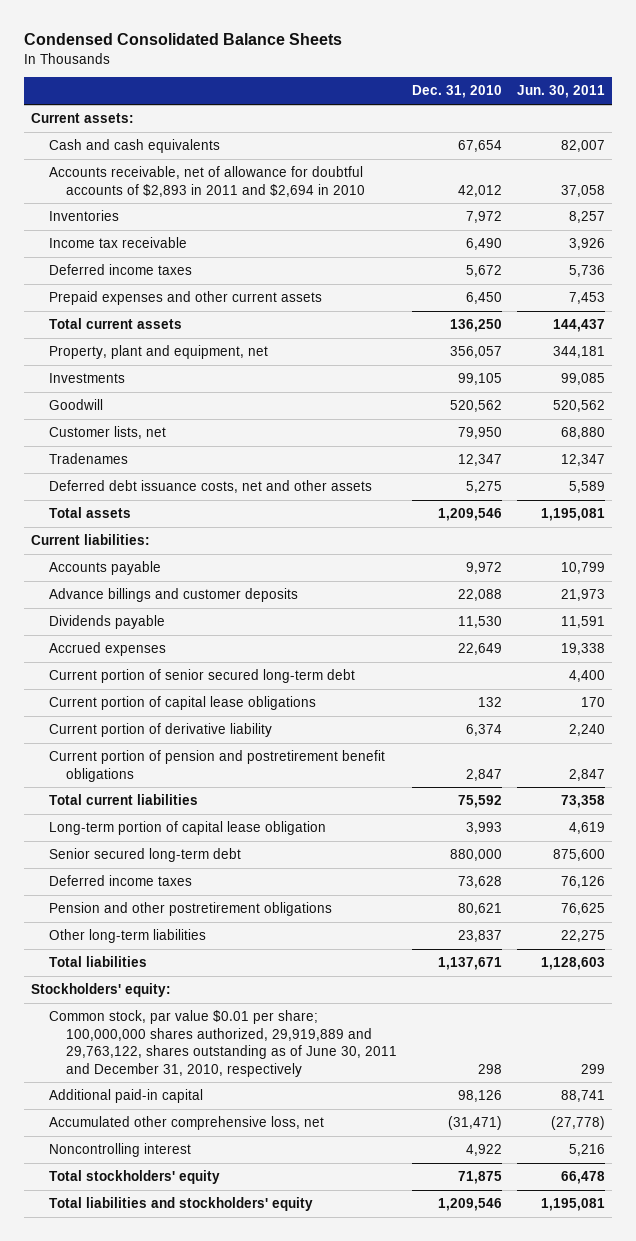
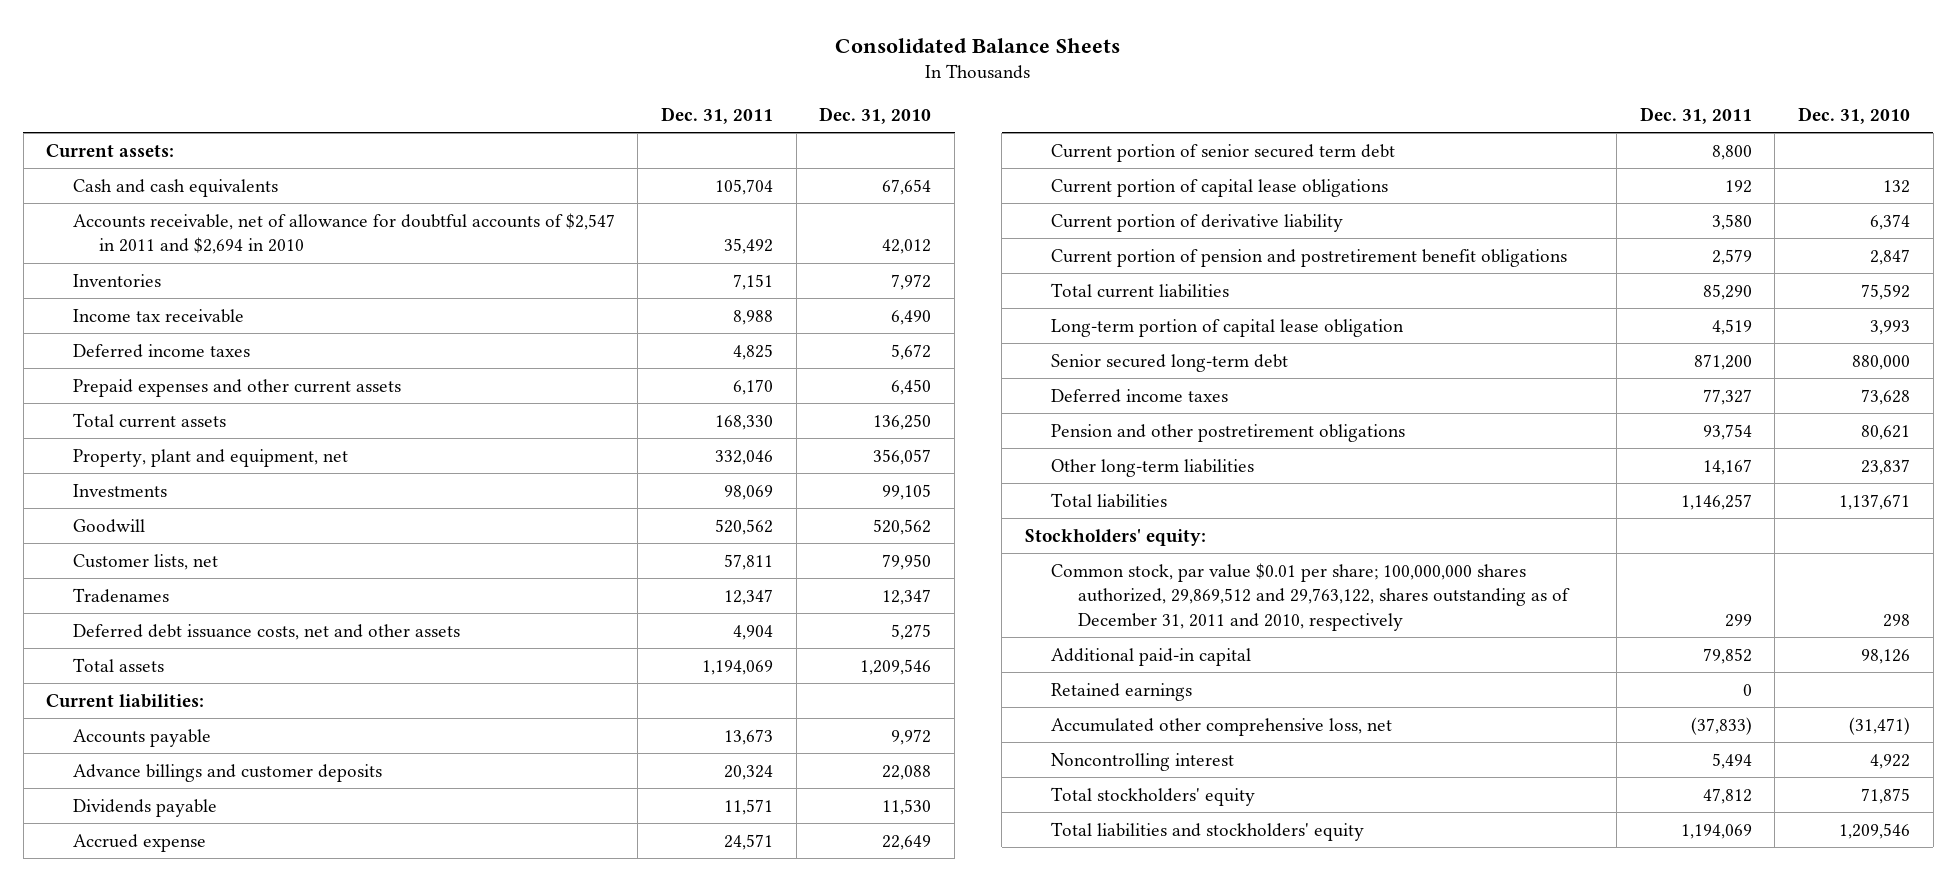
- Condensed Consolidated Balance Sheets
+ Consolidated Balance Sheets
- | Dec. 31, 2010 | Jun. 30, 2011
+ | Dec. 31, 2011 | Dec. 31, 2010
- Accounts receivable, net of allowance for doubtful accounts of $2,893 in 2011 and $2,694 in 2010 | 42,012 | 37,058
+ Accounts receivable, net of allowance for doubtful accounts of $2,547 in 2011 and $2,694 in 2010 | 35,492 | 42,012
- Accrued expenses | 22,649 | 19,338
- Current portion of senior secured long-term debt | | 4,400
+ Accrued expense | 24,571 | 22,649
+ Current portion of senior secured term debt | 8,800 |
- Common stock, par value $0.01 per share; 100,000,000 shares authorized, 29,919,889 and 29,763,122, shares outstanding as of June 30, 2011 and December 31, 2010, respectively | 298 | 299
+ Common stock, par value $0.01 per share; 100,000,000 shares authorized, 29,869,512 and 29,763,122, shares outstanding as of December 31, 2011 and 2010, respectively | 299 | 298
+ Retained earnings | 0 |

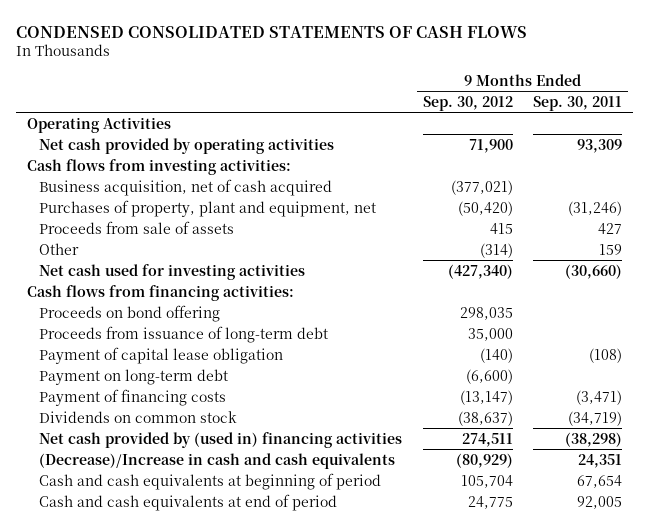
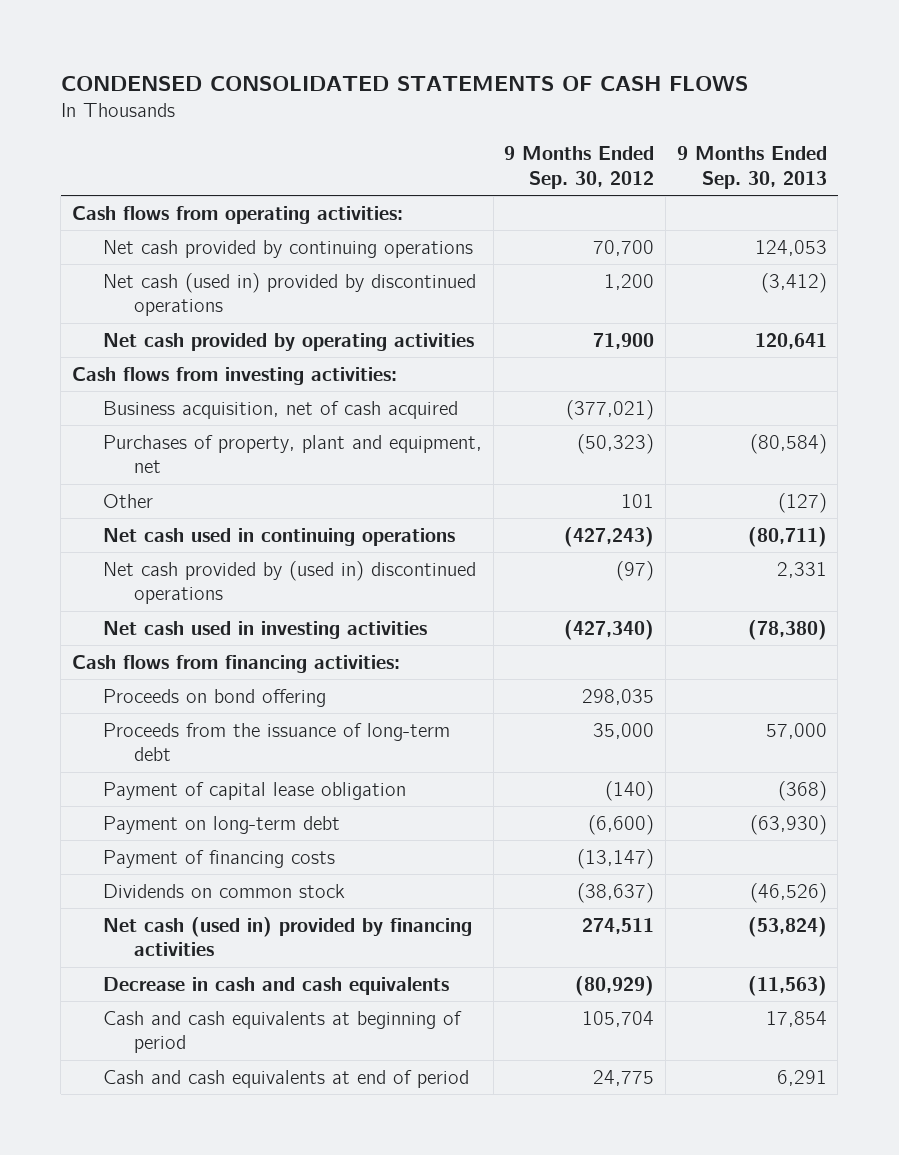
- | 9 Months Ended Sep. 30, 2012 | 9 Months Ended Sep. 30, 2011
+ | 9 Months Ended Sep. 30, 2012 | 9 Months Ended Sep. 30, 2013
- Operating Activities
+ Cash flows from operating activities:
+ Net cash provided by continuing operations | 70,700 | 124,053
+ Net cash (used in) provided by discontinued operations | 1,200 | (3,412)
- Purchases of property, plant and equipment, net | (50,420) | (31,246)
- Proceeds from sale of assets | 415 | 427
- Other | (314) | 159
- Net cash used for investing activities | (427,340) | (30,660)
+ Purchases of property, plant and equipment, net | (50,323) | (80,584)
+ Other | 101 | (127)
+ Net cash used in continuing operations | (427,243) | (80,711)
+ Net cash provided by (used in) discontinued operations | (97) | 2,331
+ Net cash used in investing activities | (427,340) | (78,380)
- Proceeds from issuance of long-term debt | 35,000 |
+ Proceeds from the issuance of long-term debt | 35,000 | 57,000
- Net cash provided by (used in) financing activities | 274,511 | (38,298)
- (Decrease)/Increase in cash and cash equivalents | (80,929) | 24,351
+ Net cash (used in) provided by financing activities | 274,511 | (53,824)
+ Decrease in cash and cash equivalents | (80,929) | (11,563)

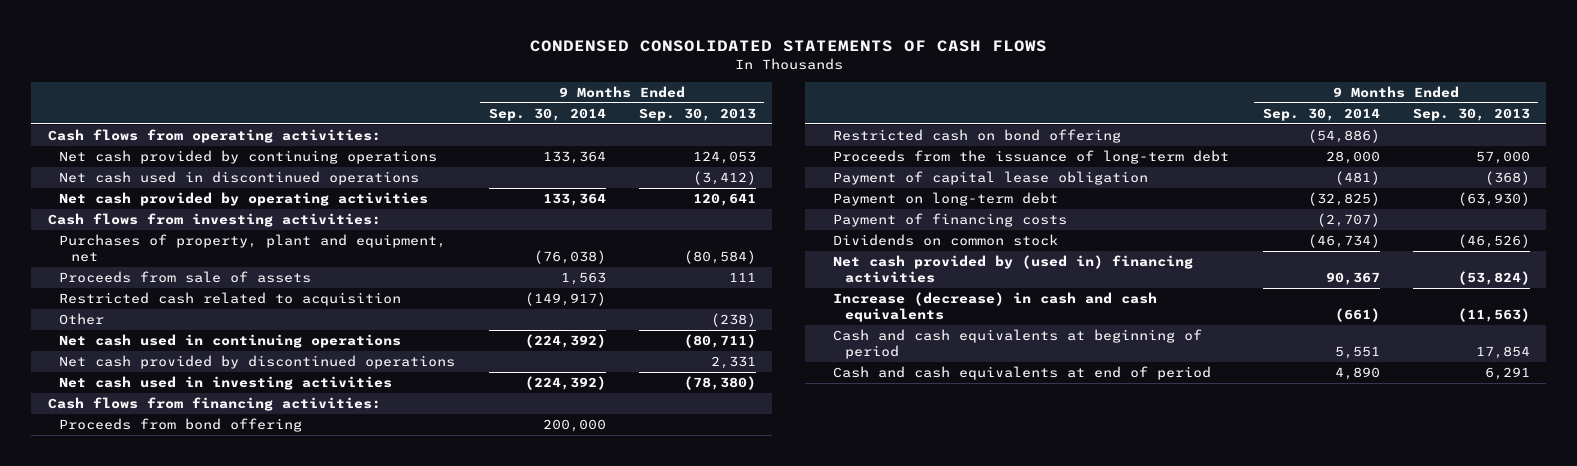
- | 9 Months Ended Sep. 30, 2012 | 9 Months Ended Sep. 30, 2013
+ | 9 Months Ended Sep. 30, 2014 | 9 Months Ended Sep. 30, 2013
- Net cash (used in) provided by discontinued operations | 1,200 | (3,412)
+ Net cash used in discontinued operations | | (3,412)
- Business acquisition, net of cash acquired | (377,021) |
- Other | 101 | (127)
+ Proceeds from sale of assets | 1,563 | 111
+ Restricted cash related to acquisition | (149,917) |
+ Other | | (238)
- Net cash provided by (used in) discontinued operations | (97) | 2,331
+ Net cash provided by discontinued operations | | 2,331
- Proceeds on bond offering | 298,035 |
+ Proceeds from bond offering | 200,000 |
+ Restricted cash on bond offering | (54,886) |
- Net cash (used in) provided by financing activities | 274,511 | (53,824)
- Decrease in cash and cash equivalents | (80,929) | (11,563)
+ Net cash provided by (used in) financing activities | 90,367 | (53,824)
+ Increase (decrease) in cash and cash equivalents | (661) | (11,563)

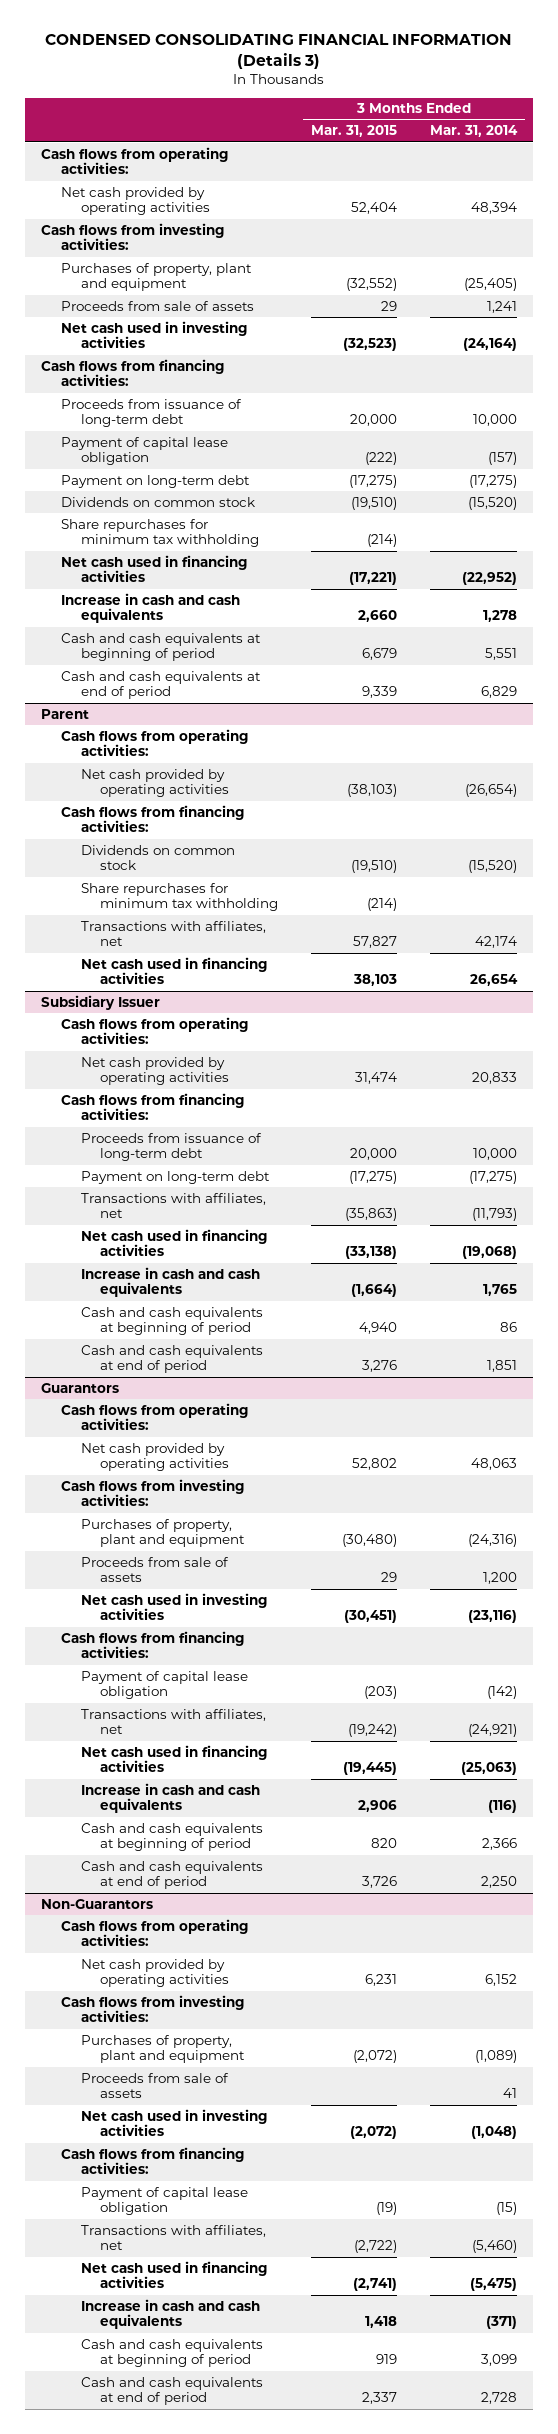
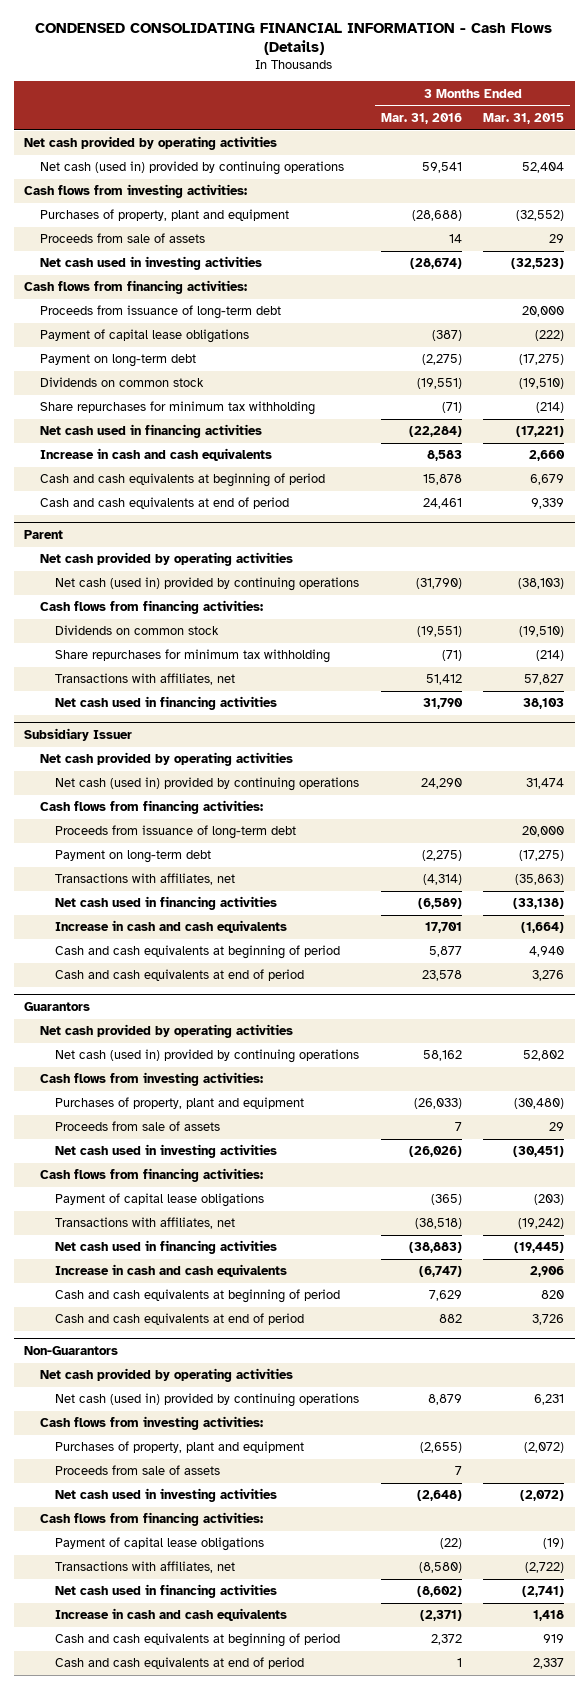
- CONDENSED CONSOLIDATING FINANCIAL INFORMATION (Details 3)
+ CONDENSED CONSOLIDATING FINANCIAL INFORMATION - Cash Flows (Details)
- | 3 Months Ended Mar. 31, 2015 | 3 Months Ended Mar. 31, 2014
+ | 3 Months Ended Mar. 31, 2016 | 3 Months Ended Mar. 31, 2015
- Cash flows from operating activities:
- Net cash provided by operating activities | 52,404 | 48,394
+ Net cash provided by operating activities
+ Net cash (used in) provided by continuing operations | 59,541 | 52,404
- Payment of capital lease obligation | (222) | (157)
+ Payment of capital lease obligations | (387) | (222)
@ Parent
- Cash flows from operating activities:
- Net cash provided by operating activities | (38,103) | (26,654)
+ Net cash provided by operating activities
+ Net cash (used in) provided by continuing operations | (31,790) | (38,103)
@ Subsidiary Issuer
- Cash flows from operating activities:
- Net cash provided by operating activities | 31,474 | 20,833
+ Net cash provided by operating activities
+ Net cash (used in) provided by continuing operations | 24,290 | 31,474
@ Guarantors
- Cash flows from operating activities:
- Net cash provided by operating activities | 52,802 | 48,063
+ Net cash provided by operating activities
+ Net cash (used in) provided by continuing operations | 58,162 | 52,802
- Payment of capital lease obligation | (203) | (142)
+ Payment of capital lease obligations | (365) | (203)
@ Non-Guarantors
- Cash flows from operating activities:
- Net cash provided by operating activities | 6,231 | 6,152
+ Net cash provided by operating activities
+ Net cash (used in) provided by continuing operations | 8,879 | 6,231
- Payment of capital lease obligation | (19) | (15)
+ Payment of capital lease obligations | (22) | (19)

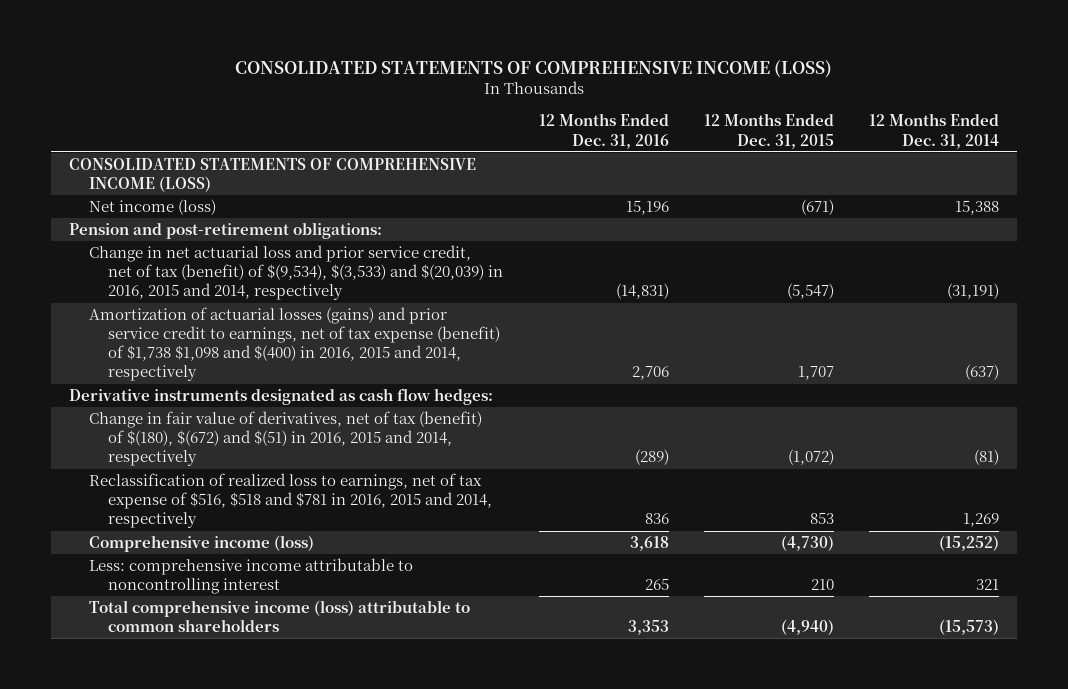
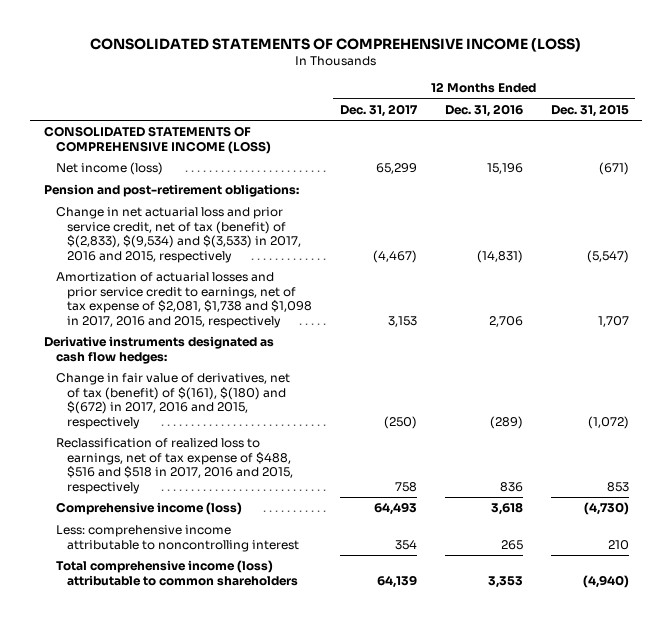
- | 12 Months Ended Dec. 31, 2016 | 12 Months Ended Dec. 31, 2015 | 12 Months Ended Dec. 31, 2014
+ | 12 Months Ended Dec. 31, 2017 | 12 Months Ended Dec. 31, 2016 | 12 Months Ended Dec. 31, 2015
- Change in net actuarial loss and prior service credit, net of tax (benefit) of $(9,534), $(3,533) and $(20,039) in 2016, 2015 and 2014, respectively | (14,831) | (5,547) | (31,191)
- Amortization of actuarial losses (gains) and prior service credit to earnings, net of tax expense (benefit) of $1,738 $1,098 and $(400) in 2016, 2015 and 2014, respectively | 2,706 | 1,707 | (637)
+ Change in net actuarial loss and prior service credit, net of tax (benefit) of $(2,833), $(9,534) and $(3,533) in 2017, 2016 and 2015, respectively | (4,467) | (14,831) | (5,547)
+ Amortization of actuarial losses and prior service credit to earnings, net of tax expense of $2,081, $1,738 and $1,098 in 2017, 2016 and 2015, respectively | 3,153 | 2,706 | 1,707
- Change in fair value of derivatives, net of tax (benefit) of $(180), $(672) and $(51) in 2016, 2015 and 2014, respectively | (289) | (1,072) | (81)
- Reclassification of realized loss to earnings, net of tax expense of $516, $518 and $781 in 2016, 2015 and 2014, respectively | 836 | 853 | 1,269
+ Change in fair value of derivatives, net of tax (benefit) of $(161), $(180) and $(672) in 2017, 2016 and 2015, respectively | (250) | (289) | (1,072)
+ Reclassification of realized loss to earnings, net of tax expense of $488, $516 and $518 in 2017, 2016 and 2015, respectively | 758 | 836 | 853

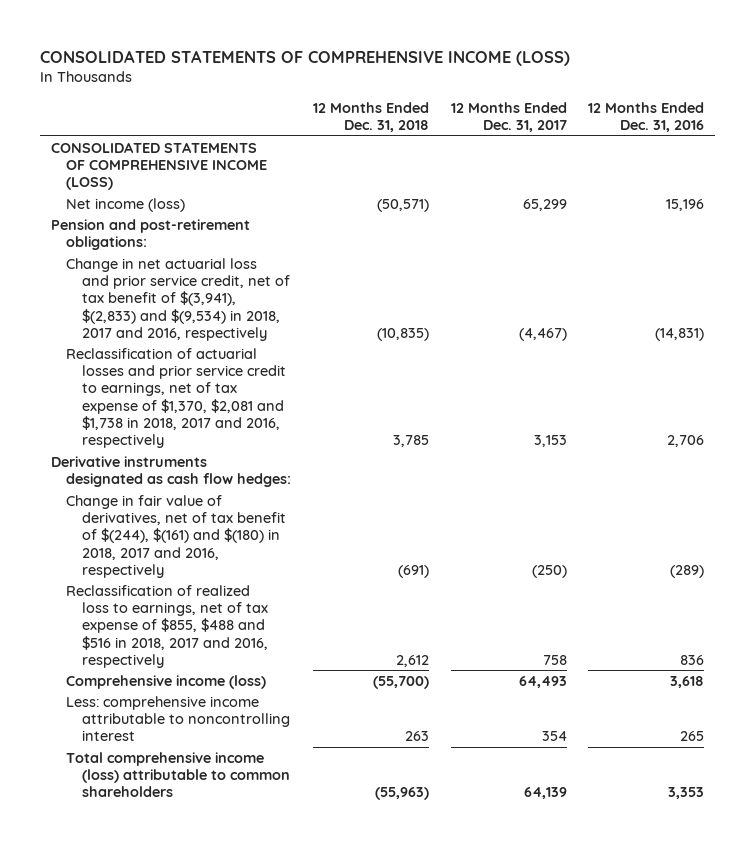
- | 12 Months Ended Dec. 31, 2017 | 12 Months Ended Dec. 31, 2016 | 12 Months Ended Dec. 31, 2015
+ | 12 Months Ended Dec. 31, 2018 | 12 Months Ended Dec. 31, 2017 | 12 Months Ended Dec. 31, 2016
- Change in net actuarial loss and prior service credit, net of tax (benefit) of $(2,833), $(9,534) and $(3,533) in 2017, 2016 and 2015, respectively | (4,467) | (14,831) | (5,547)
- Amortization of actuarial losses and prior service credit to earnings, net of tax expense of $2,081, $1,738 and $1,098 in 2017, 2016 and 2015, respectively | 3,153 | 2,706 | 1,707
+ Change in net actuarial loss and prior service credit, net of tax benefit of $(3,941), $(2,833) and $(9,534) in 2018, 2017 and 2016, respectively | (10,835) | (4,467) | (14,831)
+ Reclassification of actuarial losses and prior service credit to earnings, net of tax expense of $1,370, $2,081 and $1,738 in 2018, 2017 and 2016, respectively | 3,785 | 3,153 | 2,706
- Change in fair value of derivatives, net of tax (benefit) of $(161), $(180) and $(672) in 2017, 2016 and 2015, respectively | (250) | (289) | (1,072)
- Reclassification of realized loss to earnings, net of tax expense of $488, $516 and $518 in 2017, 2016 and 2015, respectively | 758 | 836 | 853
+ Change in fair value of derivatives, net of tax benefit of $(244), $(161) and $(180) in 2018, 2017 and 2016, respectively | (691) | (250) | (289)
+ Reclassification of realized loss to earnings, net of tax expense of $855, $488 and $516 in 2018, 2017 and 2016, respectively | 2,612 | 758 | 836

